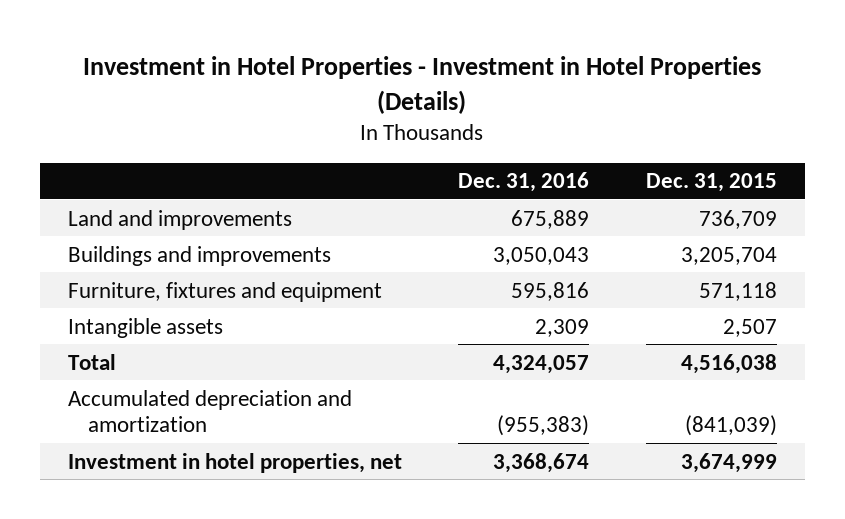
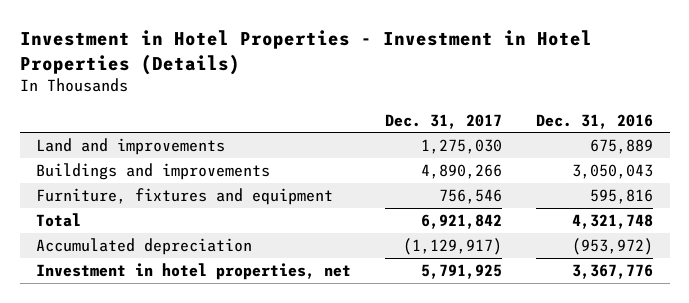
- | Dec. 31, 2016 | Dec. 31, 2015
+ | Dec. 31, 2017 | Dec. 31, 2016
- Intangible assets | 2,309 | 2,507
- Total | 4,324,057 | 4,516,038
- Accumulated depreciation and amortization | (955,383) | (841,039)
- Investment in hotel properties, net | 3,368,674 | 3,674,999
+ Total | 6,921,842 | 4,321,748
+ Accumulated depreciation | (1,129,917) | (953,972)
+ Investment in hotel properties, net | 5,791,925 | 3,367,776

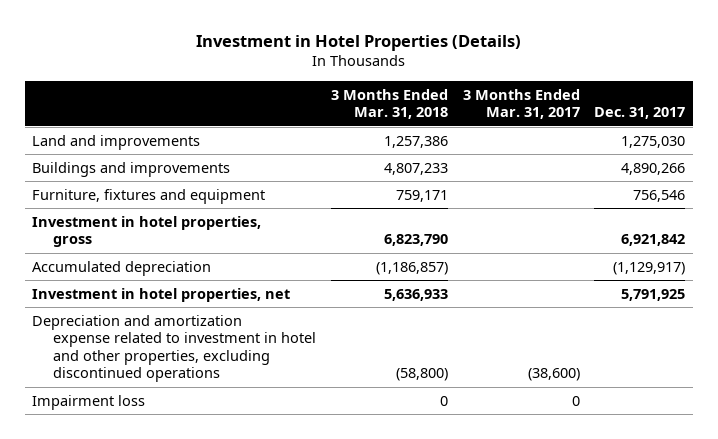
- Investment in Hotel Properties - Investment in Hotel Properties (Details)
+ Investment in Hotel Properties (Details)
- | Dec. 31, 2017 | Dec. 31, 2016
+ | 3 Months Ended Mar. 31, 2018 | 3 Months Ended Mar. 31, 2017 | Dec. 31, 2017
- Total | 6,921,842 | 4,321,748
+ Investment in hotel properties, gross | 6,823,790 | | 6,921,842
+ Depreciation and amortization expense related to investment in hotel and other properties, excluding discontinued operations | (58,800) | (38,600) |
+ Impairment loss | 0 | 0 |

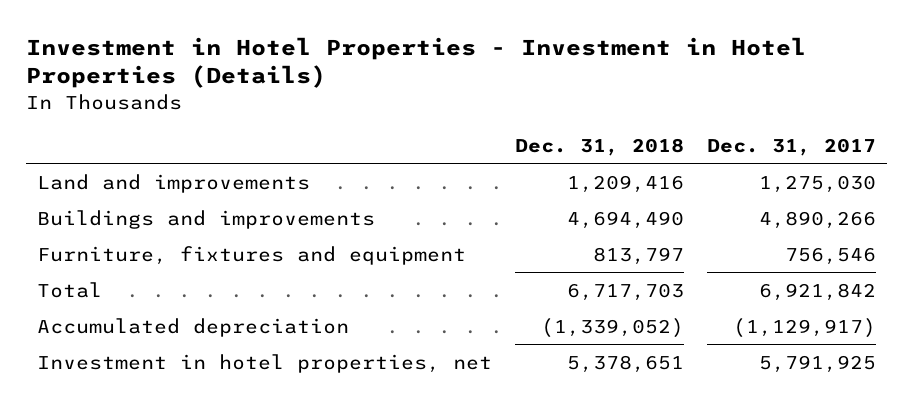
- Investment in Hotel Properties (Details)
+ Investment in Hotel Properties - Investment in Hotel Properties (Details)
- | 3 Months Ended Mar. 31, 2018 | 3 Months Ended Mar. 31, 2017 | Dec. 31, 2017
+ | Dec. 31, 2018 | Dec. 31, 2017
- Investment in hotel properties, gross | 6,823,790 | | 6,921,842
+ Total | 6,717,703 | 6,921,842
- Depreciation and amortization expense related to investment in hotel and other properties, excluding discontinued operations | (58,800) | (38,600) |
- Impairment loss | 0 | 0 |

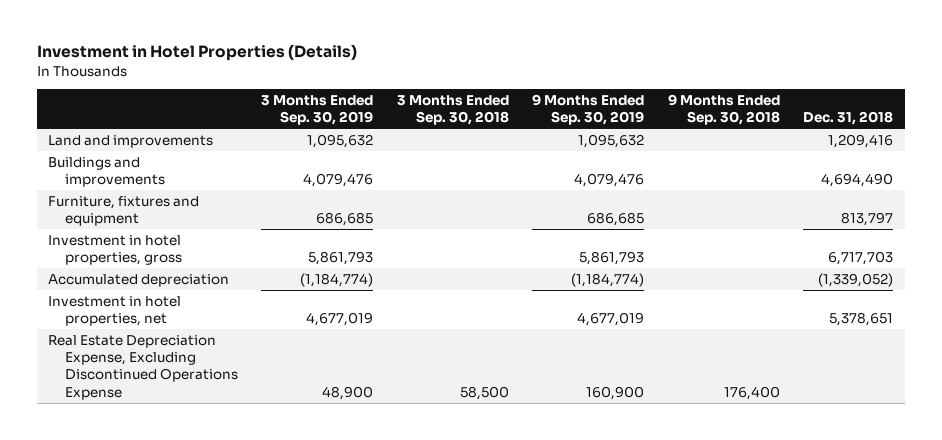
- Investment in Hotel Properties - Investment in Hotel Properties (Details)
+ Investment in Hotel Properties (Details)
- | Dec. 31, 2018 | Dec. 31, 2017
+ | 3 Months Ended Sep. 30, 2019 | 3 Months Ended Sep. 30, 2018 | 9 Months Ended Sep. 30, 2019 | 9 Months Ended Sep. 30, 2018 | Dec. 31, 2018
- Total | 6,717,703 | 6,921,842
+ Investment in hotel properties, gross | 5,861,793 | | 5,861,793 | | 6,717,703
+ Real Estate Depreciation Expense, Excluding Discontinued Operations Expense | 48,900 | 58,500 | 160,900 | 176,400 |

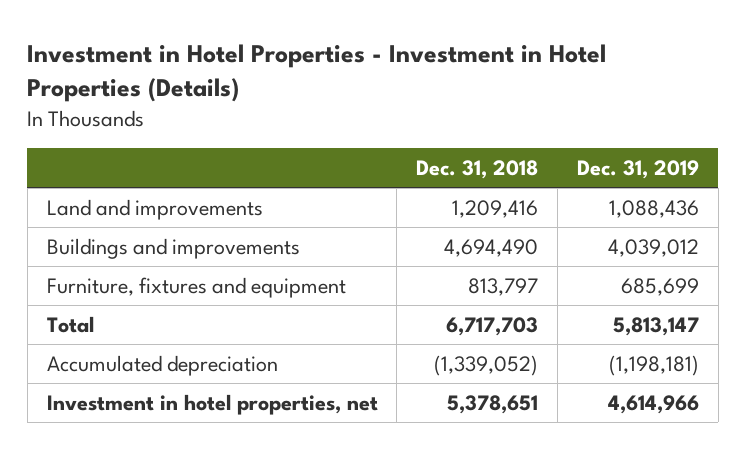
- Investment in Hotel Properties (Details)
+ Investment in Hotel Properties - Investment in Hotel Properties (Details)
- | 3 Months Ended Sep. 30, 2019 | 3 Months Ended Sep. 30, 2018 | 9 Months Ended Sep. 30, 2019 | 9 Months Ended Sep. 30, 2018 | Dec. 31, 2018
+ | Dec. 31, 2018 | Dec. 31, 2019
- Investment in hotel properties, gross | 5,861,793 | | 5,861,793 | | 6,717,703
+ Total | 6,717,703 | 5,813,147
- Real Estate Depreciation Expense, Excluding Discontinued Operations Expense | 48,900 | 58,500 | 160,900 | 176,400 |

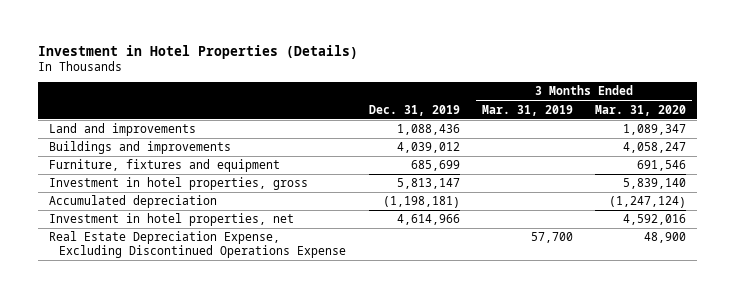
- Investment in Hotel Properties - Investment in Hotel Properties (Details)
+ Investment in Hotel Properties (Details)
- | Dec. 31, 2018 | Dec. 31, 2019
+ | Dec. 31, 2019 | 3 Months Ended Mar. 31, 2019 | 3 Months Ended Mar. 31, 2020
- Total | 6,717,703 | 5,813,147
+ Investment in hotel properties, gross | 5,813,147 | | 5,839,140
+ Real Estate Depreciation Expense, Excluding Discontinued Operations Expense | | 57,700 | 48,900

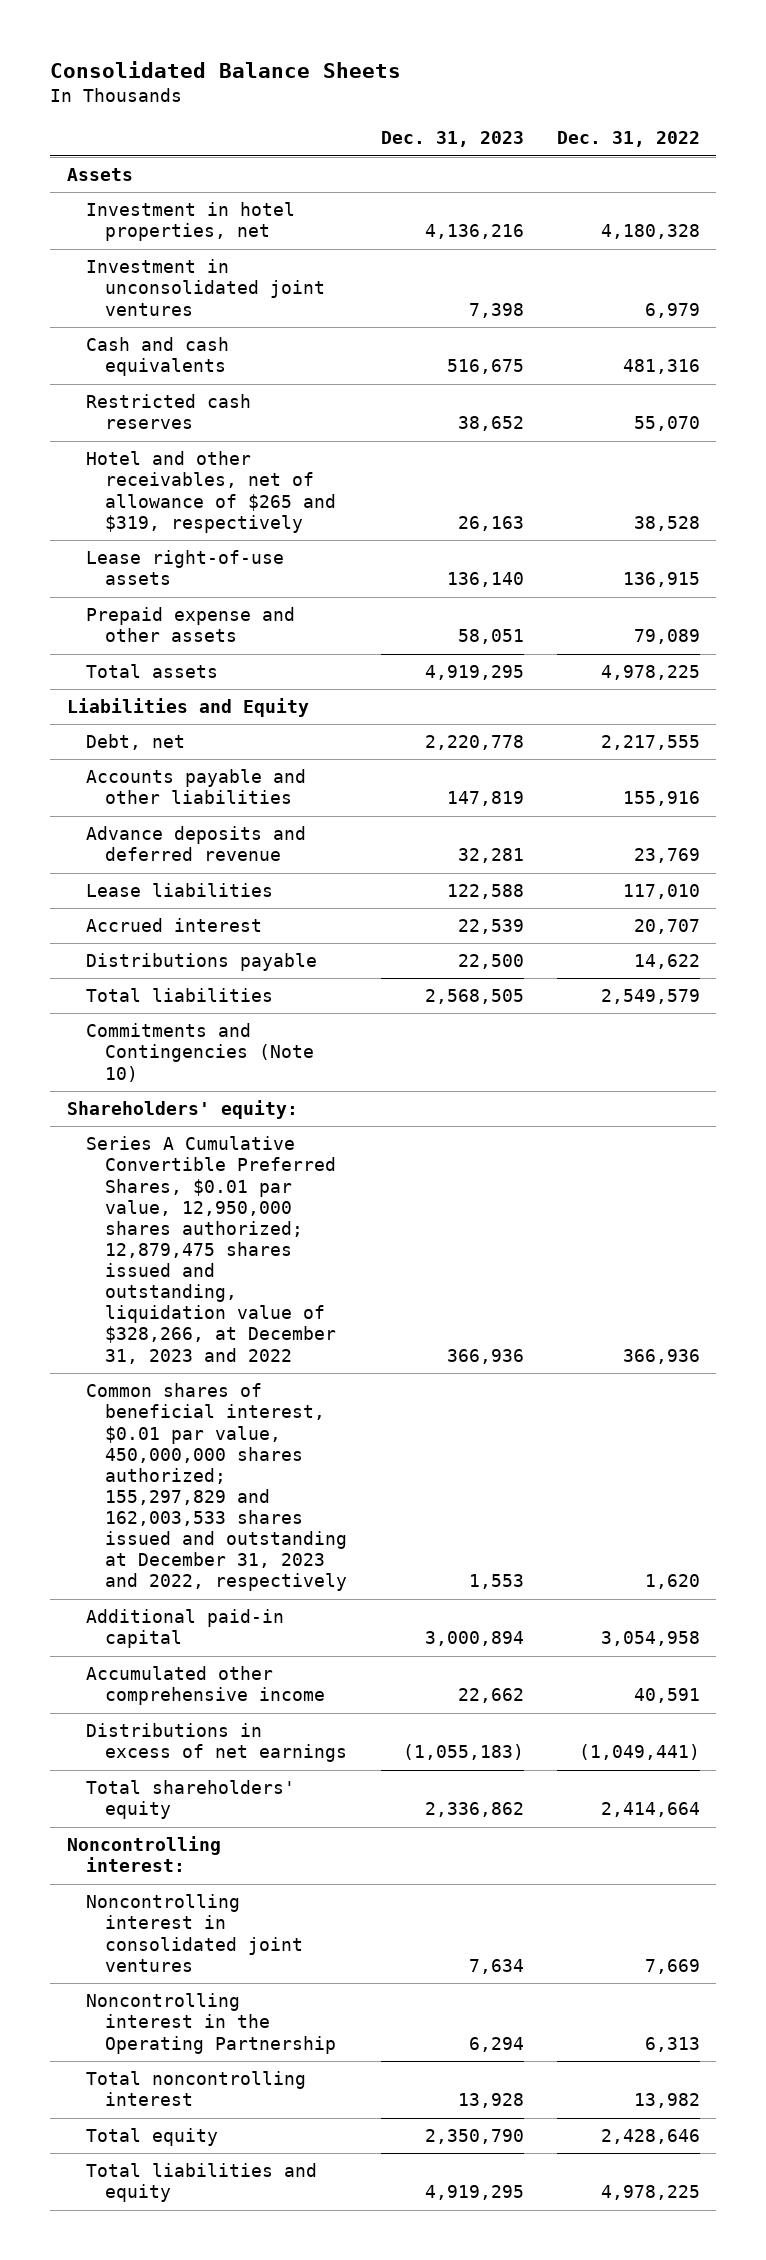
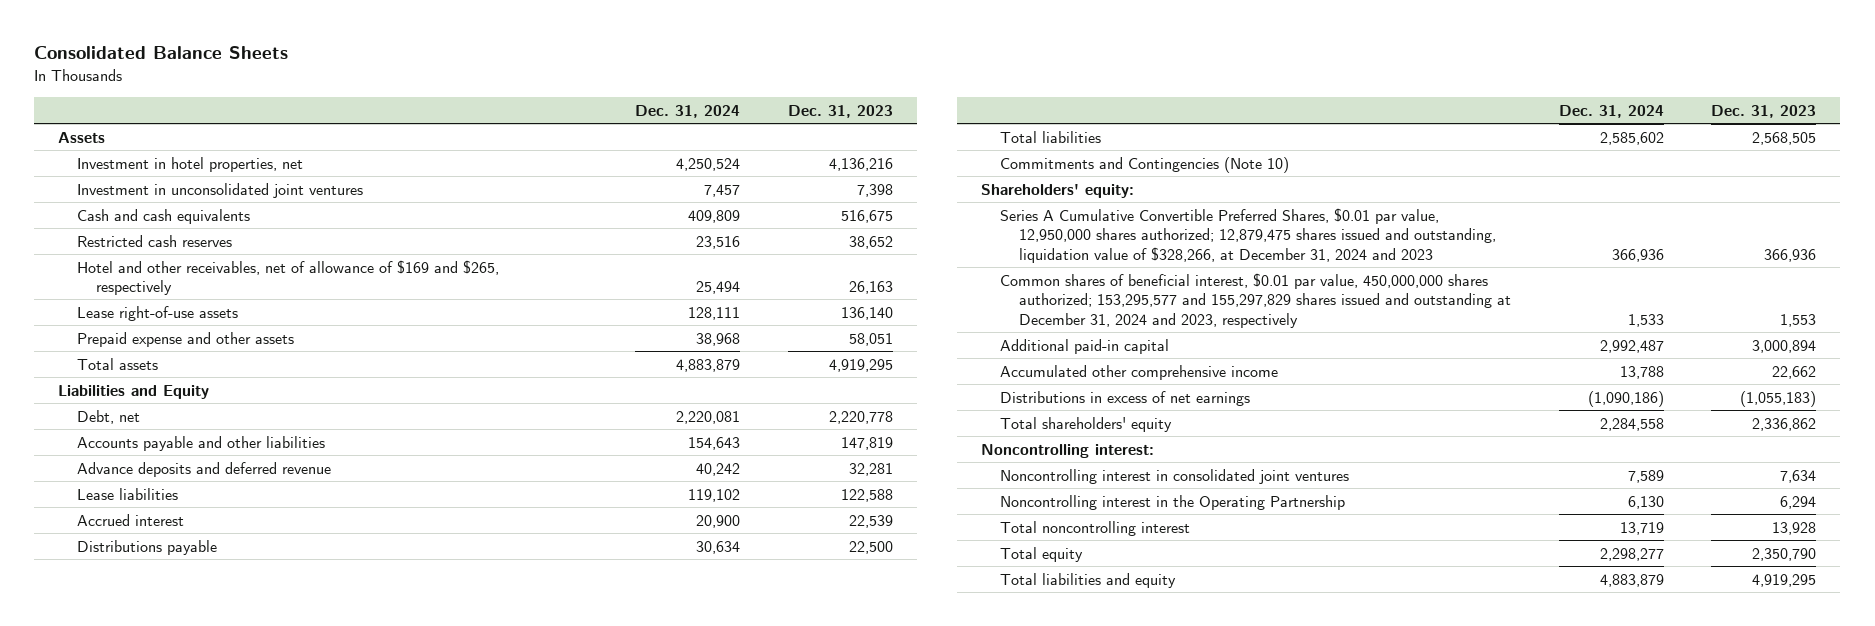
- | Dec. 31, 2023 | Dec. 31, 2022
+ | Dec. 31, 2024 | Dec. 31, 2023
- Hotel and other receivables, net of allowance of $265 and $319, respectively | 26,163 | 38,528
+ Hotel and other receivables, net of allowance of $169 and $265, respectively | 25,494 | 26,163
- Series A Cumulative Convertible Preferred Shares, $0.01 par value, 12,950,000 shares authorized; 12,879,475 shares issued and outstanding, liquidation value of $328,266, at December 31, 2023 and 2022 | 366,936 | 366,936
- Common shares of beneficial interest, $0.01 par value, 450,000,000 shares authorized; 155,297,829 and 162,003,533 shares issued and outstanding at December 31, 2023 and 2022, respectively | 1,553 | 1,620
+ Series A Cumulative Convertible Preferred Shares, $0.01 par value, 12,950,000 shares authorized; 12,879,475 shares issued and outstanding, liquidation value of $328,266, at December 31, 2024 and 2023 | 366,936 | 366,936
+ Common shares of beneficial interest, $0.01 par value, 450,000,000 shares authorized; 153,295,577 and 155,297,829 shares issued and outstanding at December 31, 2024 and 2023, respectively | 1,533 | 1,553

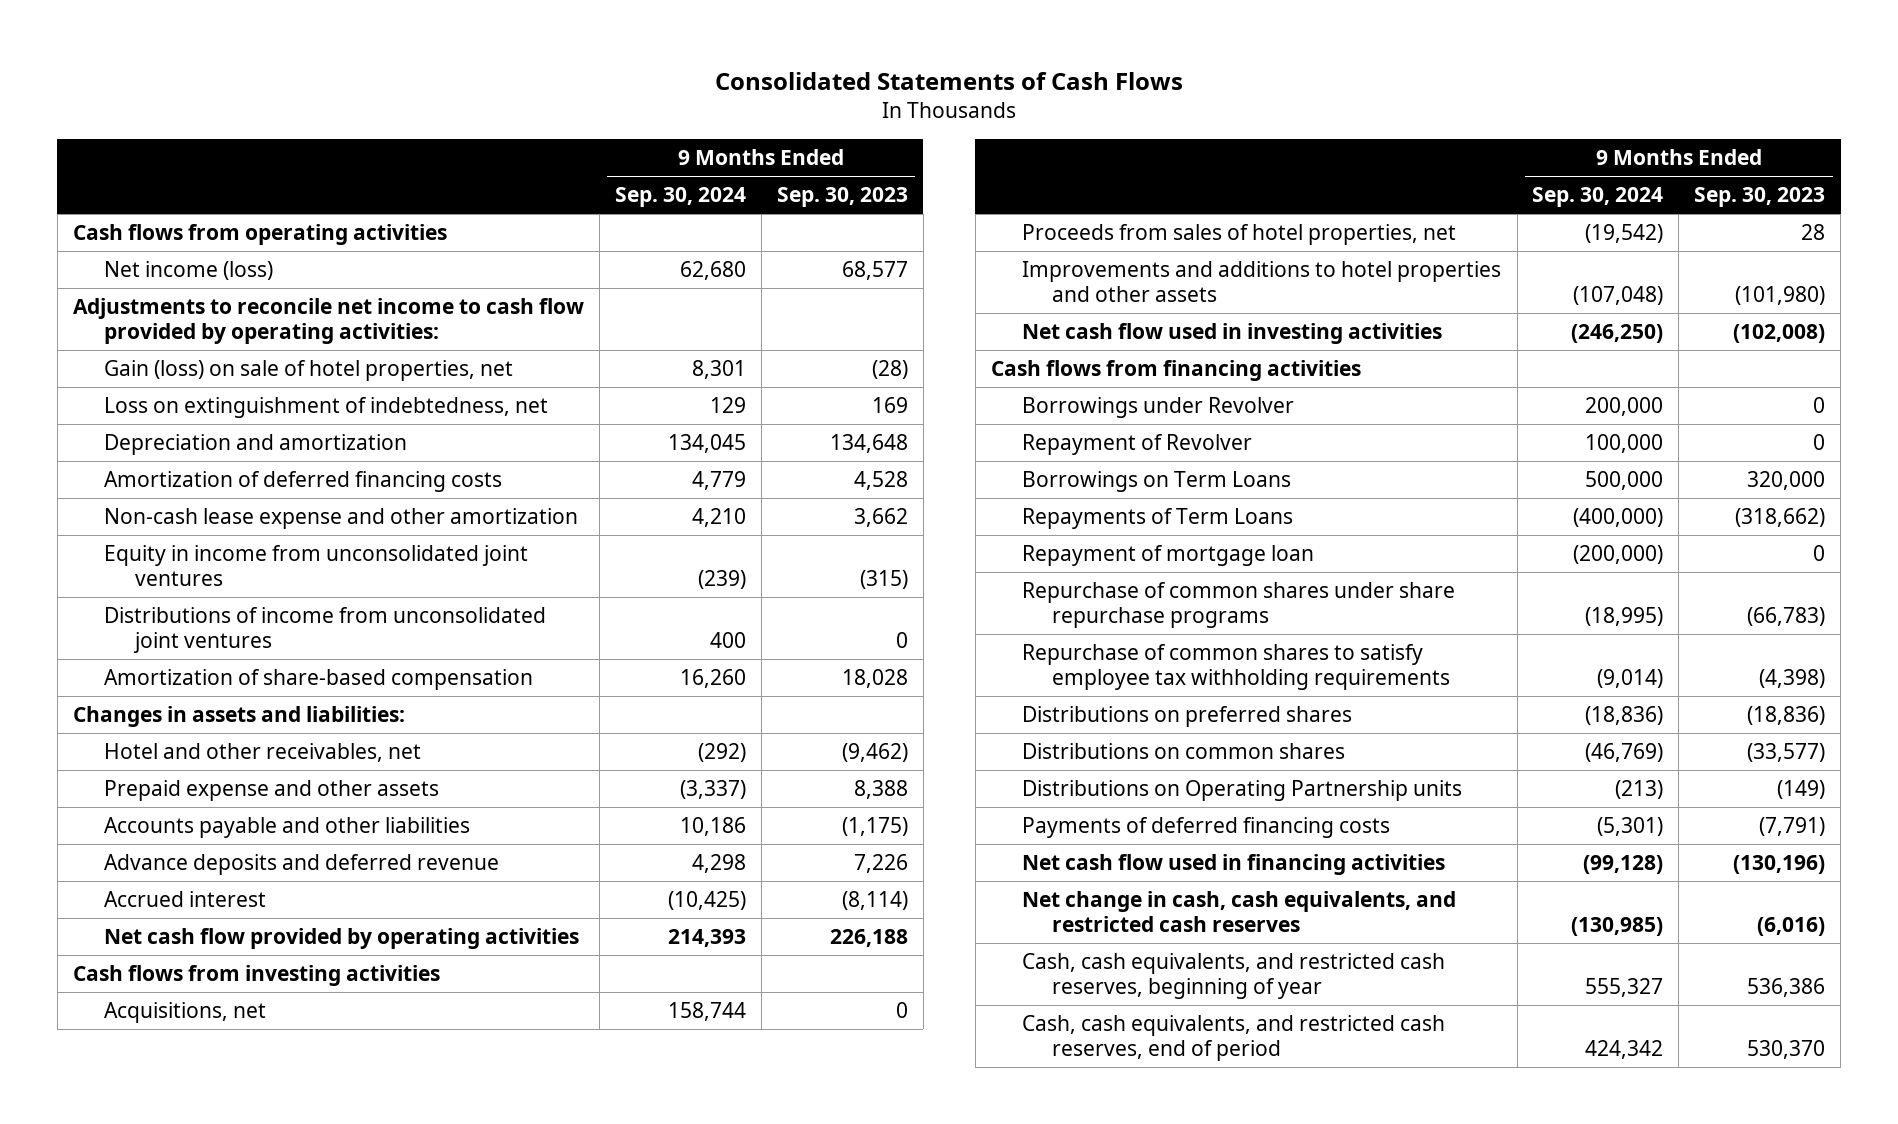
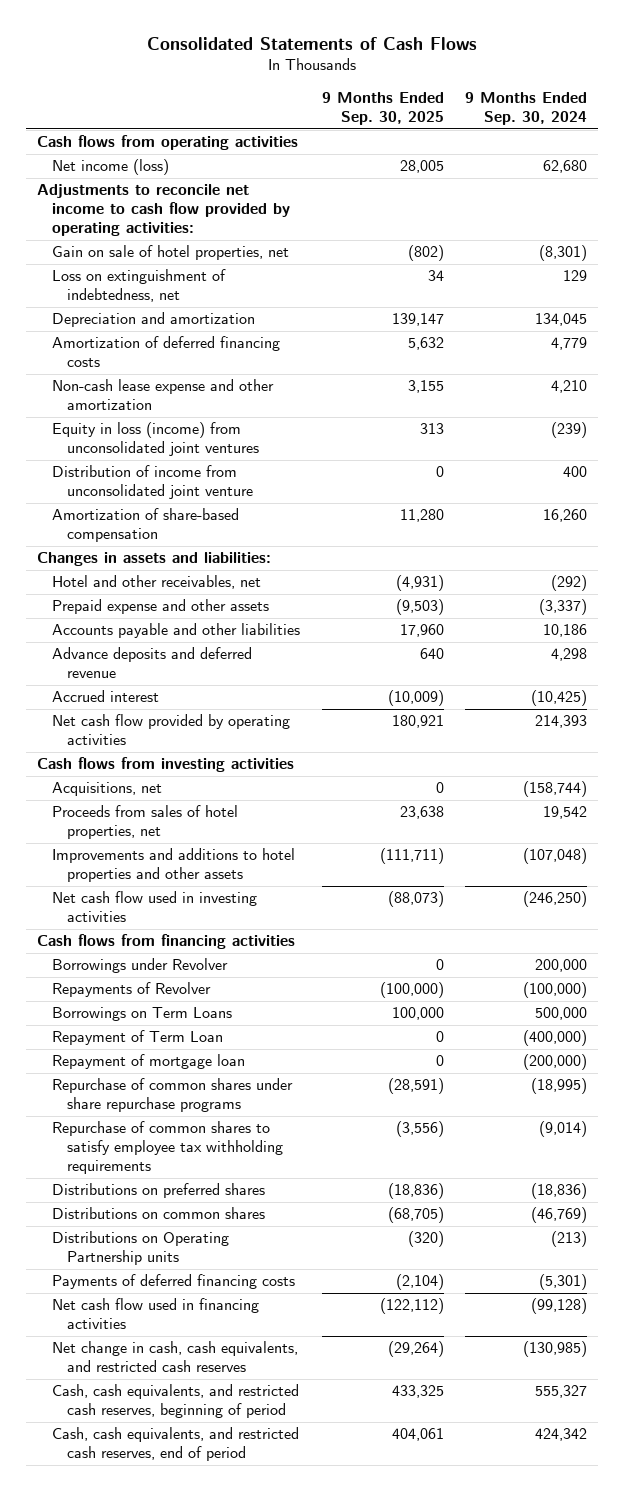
- | 9 Months Ended Sep. 30, 2024 | 9 Months Ended Sep. 30, 2023
+ | 9 Months Ended Sep. 30, 2025 | 9 Months Ended Sep. 30, 2024
- Gain (loss) on sale of hotel properties, net | 8,301 | (28)
+ Gain on sale of hotel properties, net | (802) | (8,301)
- Equity in income from unconsolidated joint ventures | (239) | (315)
- Distributions of income from unconsolidated joint ventures | 400 | 0
+ Equity in loss (income) from unconsolidated joint ventures | 313 | (239)
+ Distribution of income from unconsolidated joint venture | 0 | 400
- Acquisitions, net | 158,744 | 0
- Proceeds from sales of hotel properties, net | (19,542) | 28
+ Acquisitions, net | 0 | (158,744)
+ Proceeds from sales of hotel properties, net | 23,638 | 19,542
- Repayment of Revolver | 100,000 | 0
+ Repayments of Revolver | (100,000) | (100,000)
- Repayments of Term Loans | (400,000) | (318,662)
+ Repayment of Term Loan | 0 | (400,000)
- Cash, cash equivalents, and restricted cash reserves, beginning of year | 555,327 | 536,386
+ Cash, cash equivalents, and restricted cash reserves, beginning of period | 433,325 | 555,327

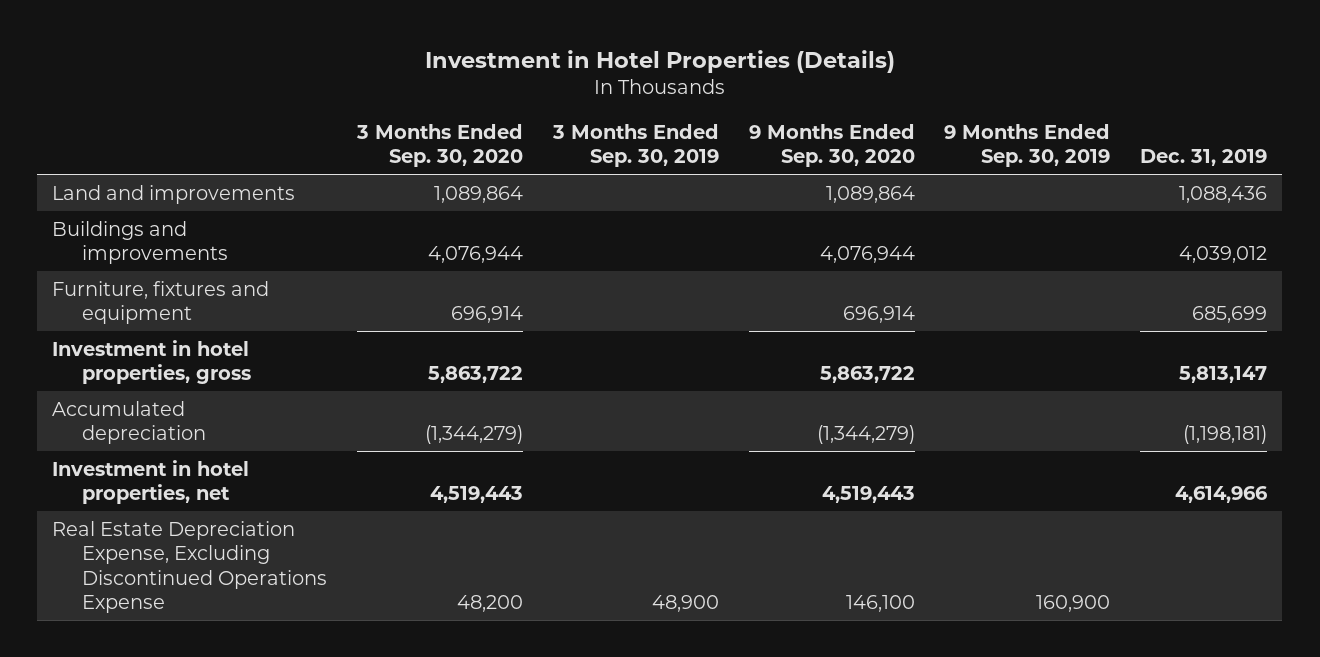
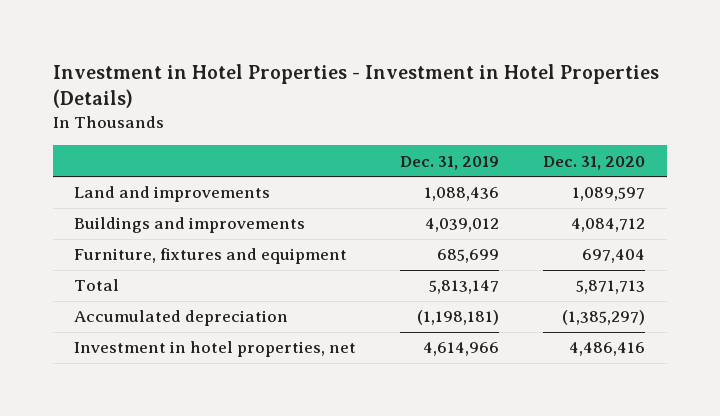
- Investment in Hotel Properties (Details)
+ Investment in Hotel Properties - Investment in Hotel Properties (Details)
- | 3 Months Ended Sep. 30, 2020 | 3 Months Ended Sep. 30, 2019 | 9 Months Ended Sep. 30, 2020 | 9 Months Ended Sep. 30, 2019 | Dec. 31, 2019
+ | Dec. 31, 2019 | Dec. 31, 2020
- Investment in hotel properties, gross | 5,863,722 | | 5,863,722 | | 5,813,147
+ Total | 5,813,147 | 5,871,713
- Real Estate Depreciation Expense, Excluding Discontinued Operations Expense | 48,200 | 48,900 | 146,100 | 160,900 |

